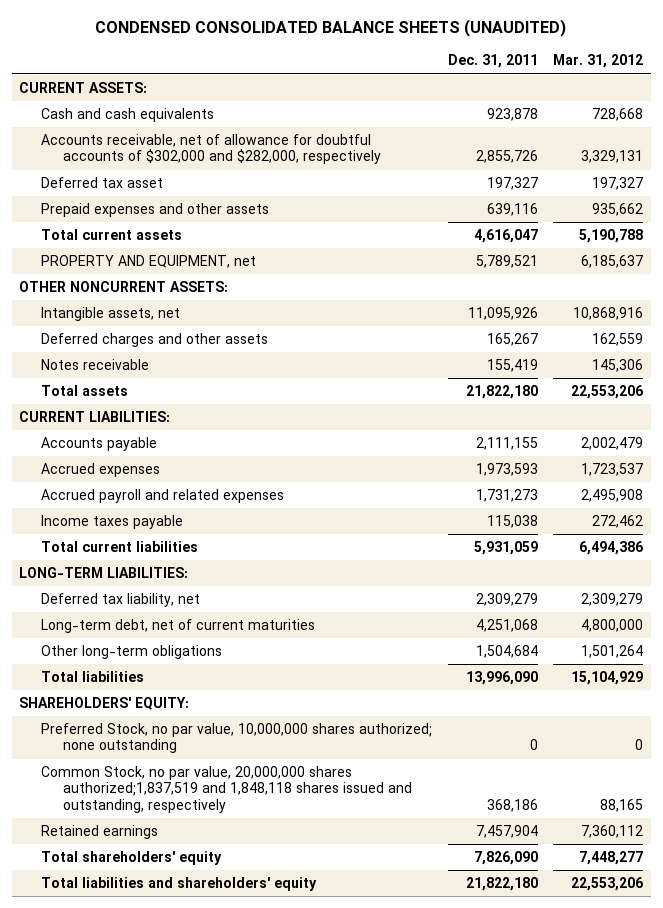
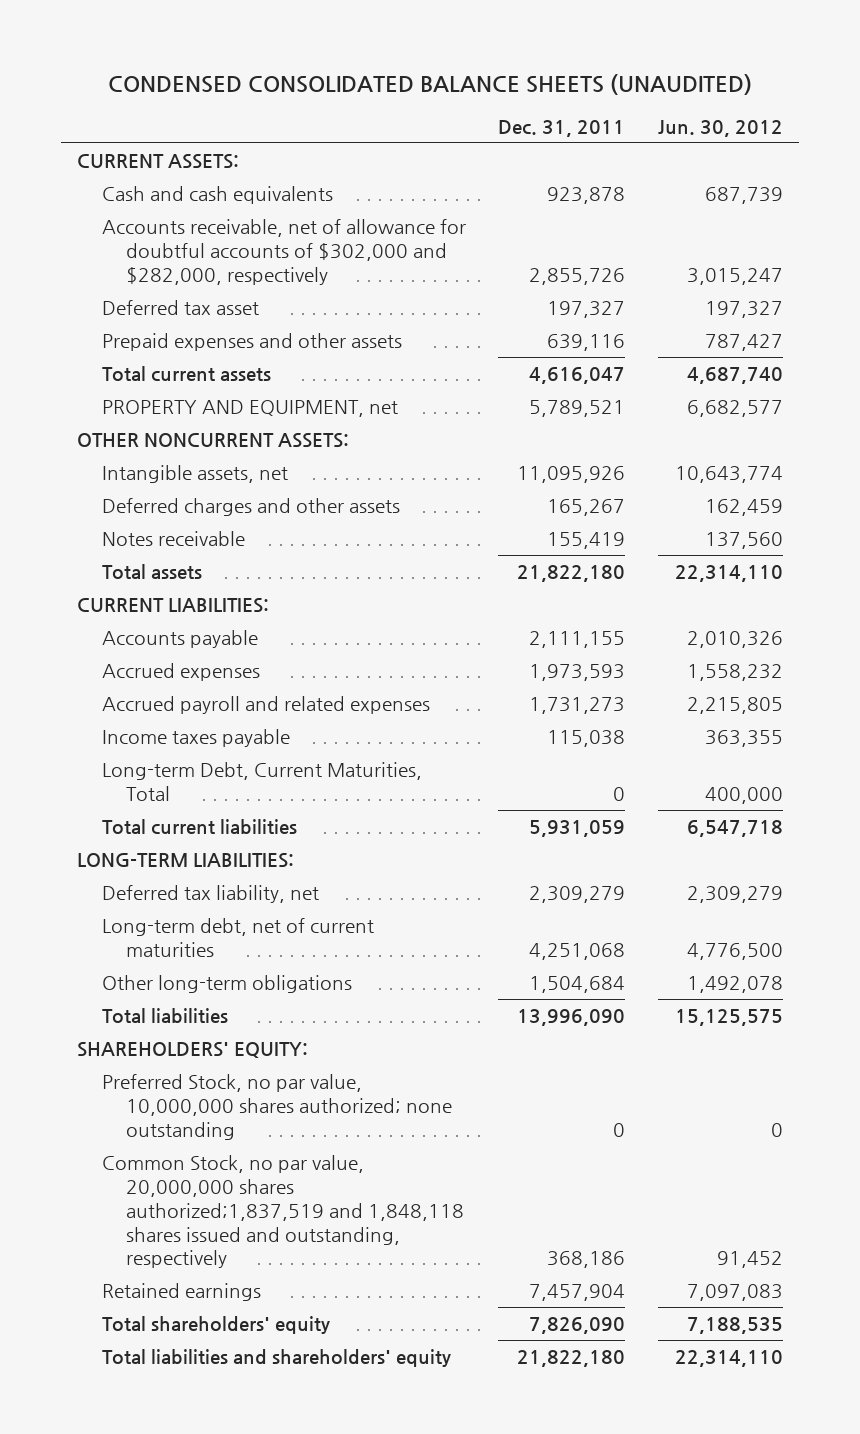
- | Dec. 31, 2011 | Mar. 31, 2012
+ | Dec. 31, 2011 | Jun. 30, 2012
+ Long-term Debt, Current Maturities, Total | 0 | 400,000

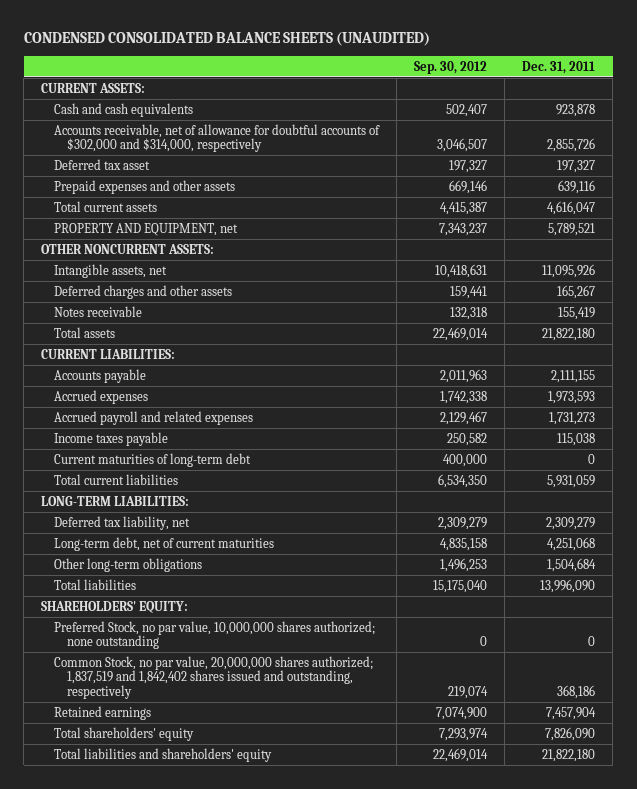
- | Dec. 31, 2011 | Jun. 30, 2012
+ | Sep. 30, 2012 | Dec. 31, 2011
- Accounts receivable, net of allowance for doubtful accounts of $302,000 and $282,000, respectively | 2,855,726 | 3,015,247
+ Accounts receivable, net of allowance for doubtful accounts of $302,000 and $314,000, respectively | 3,046,507 | 2,855,726
- Long-term Debt, Current Maturities, Total | 0 | 400,000
+ Current maturities of long-term debt | 400,000 | 0
- Common Stock, no par value, 20,000,000 shares authorized;1,837,519 and 1,848,118 shares issued and outstanding, respectively | 368,186 | 91,452
+ Common Stock, no par value, 20,000,000 shares authorized; 1,837,519 and 1,842,402 shares issued and outstanding, respectively | 219,074 | 368,186

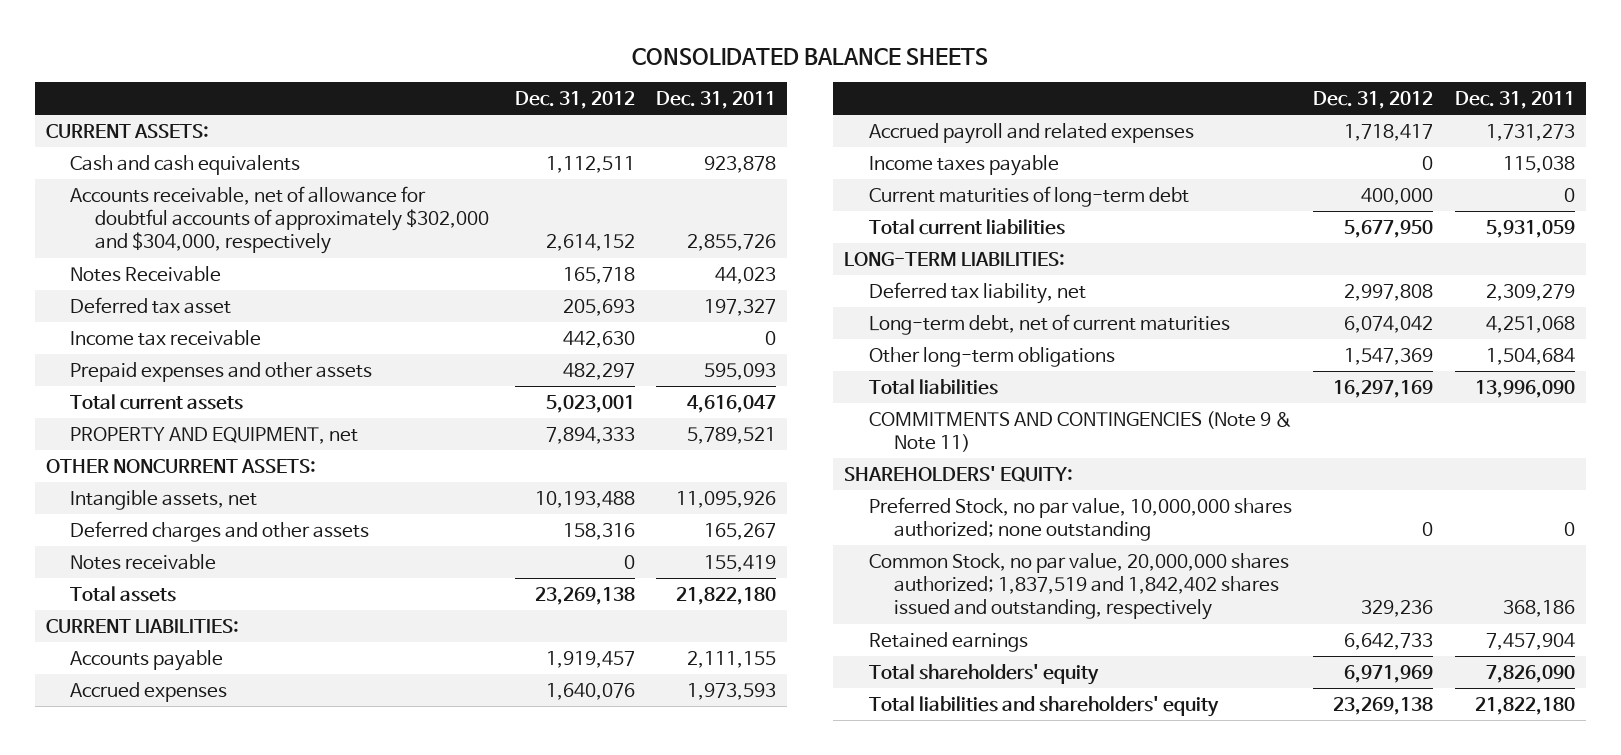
- CONDENSED CONSOLIDATED BALANCE SHEETS (UNAUDITED)
+ CONSOLIDATED BALANCE SHEETS
- | Sep. 30, 2012 | Dec. 31, 2011
+ | Dec. 31, 2012 | Dec. 31, 2011
- Accounts receivable, net of allowance for doubtful accounts of $302,000 and $314,000, respectively | 3,046,507 | 2,855,726
+ Accounts receivable, net of allowance for doubtful accounts of approximately $302,000 and $304,000, respectively | 2,614,152 | 2,855,726
+ Notes Receivable | 165,718 | 44,023
- Prepaid expenses and other assets | 669,146 | 639,116
+ Income tax receivable | 442,630 | 0
+ Prepaid expenses and other assets | 482,297 | 595,093
+ COMMITMENTS AND CONTINGENCIES (Note 9 & Note 11)

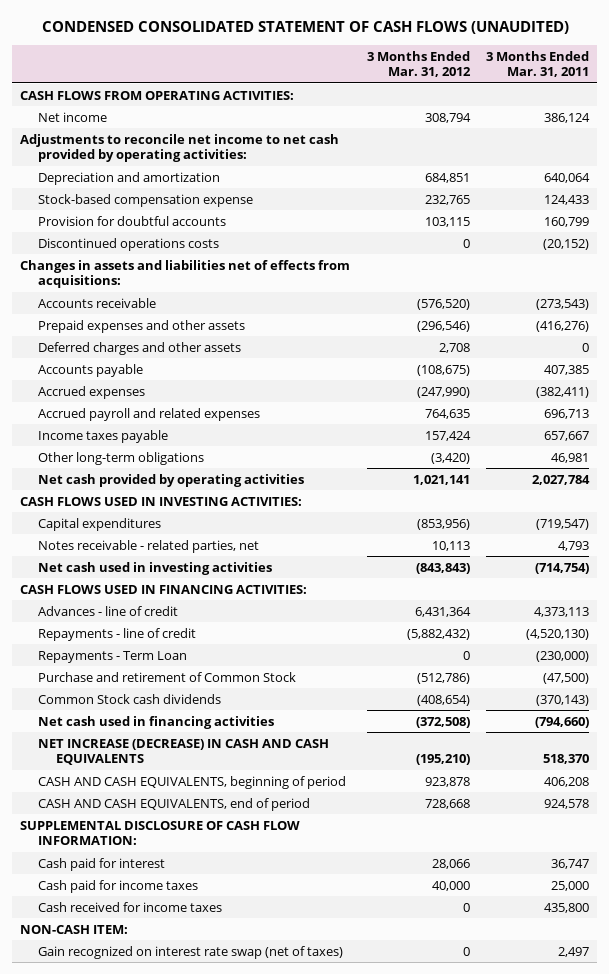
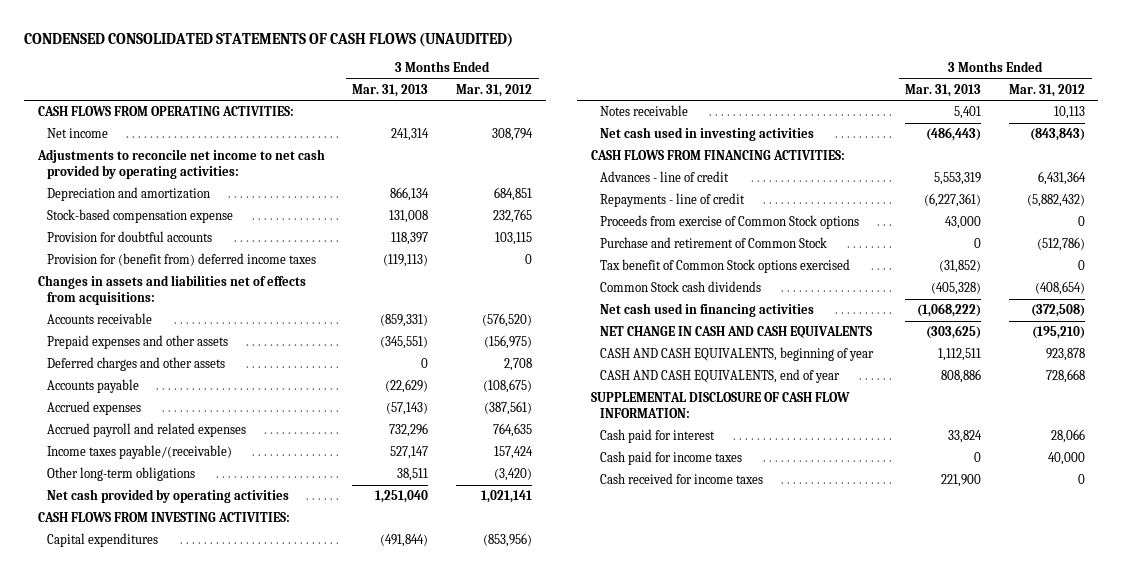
- CONDENSED CONSOLIDATED STATEMENT OF CASH FLOWS (UNAUDITED)
+ CONDENSED CONSOLIDATED STATEMENTS OF CASH FLOWS (UNAUDITED)
- | 3 Months Ended Mar. 31, 2012 | 3 Months Ended Mar. 31, 2011
+ | 3 Months Ended Mar. 31, 2013 | 3 Months Ended Mar. 31, 2012
- Discontinued operations costs | 0 | (20,152)
+ Provision for (benefit from) deferred income taxes | (119,113) | 0
- Prepaid expenses and other assets | (296,546) | (416,276)
+ Prepaid expenses and other assets | (345,551) | (156,975)
- Accrued expenses | (247,990) | (382,411)
+ Accrued expenses | (57,143) | (387,561)
- Income taxes payable | 157,424 | 657,667
+ Income taxes payable/(receivable) | 527,147 | 157,424
- CASH FLOWS USED IN INVESTING ACTIVITIES:
+ CASH FLOWS FROM INVESTING ACTIVITIES:
- Notes receivable - related parties, net | 10,113 | 4,793
+ Notes receivable | 5,401 | 10,113
- CASH FLOWS USED IN FINANCING ACTIVITIES:
+ CASH FLOWS FROM FINANCING ACTIVITIES:
- Repayments - Term Loan | 0 | (230,000)
+ Proceeds from exercise of Common Stock options | 43,000 | 0
+ Tax benefit of Common Stock options exercised | (31,852) | 0
- NET INCREASE (DECREASE) IN CASH AND CASH EQUIVALENTS | (195,210) | 518,370
- CASH AND CASH EQUIVALENTS, beginning of period | 923,878 | 406,208
- CASH AND CASH EQUIVALENTS, end of period | 728,668 | 924,578
+ NET CHANGE IN CASH AND CASH EQUIVALENTS | (303,625) | (195,210)
+ CASH AND CASH EQUIVALENTS, beginning of year | 1,112,511 | 923,878
+ CASH AND CASH EQUIVALENTS, end of year | 808,886 | 728,668
- NON-CASH ITEM:
- Gain recognized on interest rate swap (net of taxes) | 0 | 2,497

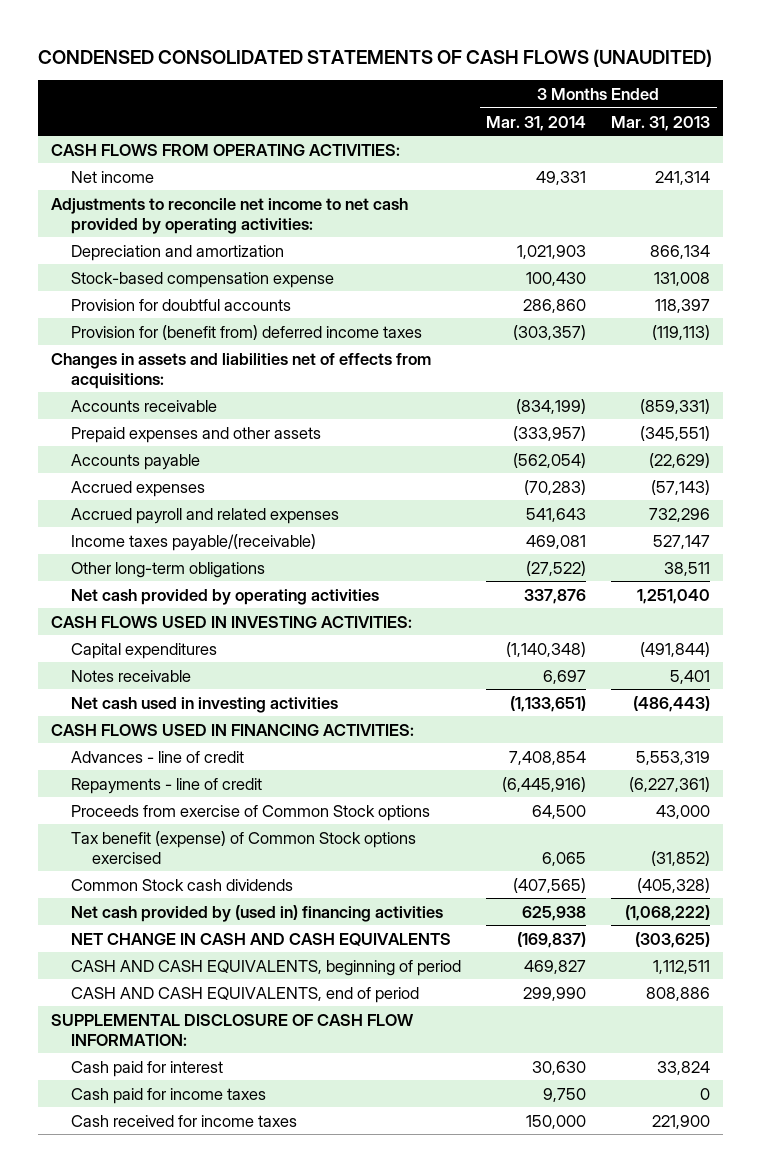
- | 3 Months Ended Mar. 31, 2013 | 3 Months Ended Mar. 31, 2012
+ | 3 Months Ended Mar. 31, 2014 | 3 Months Ended Mar. 31, 2013
- Deferred charges and other assets | 0 | 2,708
- CASH FLOWS FROM INVESTING ACTIVITIES:
+ CASH FLOWS USED IN INVESTING ACTIVITIES:
- CASH FLOWS FROM FINANCING ACTIVITIES:
+ CASH FLOWS USED IN FINANCING ACTIVITIES:
- Purchase and retirement of Common Stock | 0 | (512,786)
- Tax benefit of Common Stock options exercised | (31,852) | 0
+ Tax benefit (expense) of Common Stock options exercised | 6,065 | (31,852)
- Net cash used in financing activities | (1,068,222) | (372,508)
+ Net cash provided by (used in) financing activities | 625,938 | (1,068,222)
- CASH AND CASH EQUIVALENTS, beginning of year | 1,112,511 | 923,878
- CASH AND CASH EQUIVALENTS, end of year | 808,886 | 728,668
+ CASH AND CASH EQUIVALENTS, beginning of period | 469,827 | 1,112,511
+ CASH AND CASH EQUIVALENTS, end of period | 299,990 | 808,886

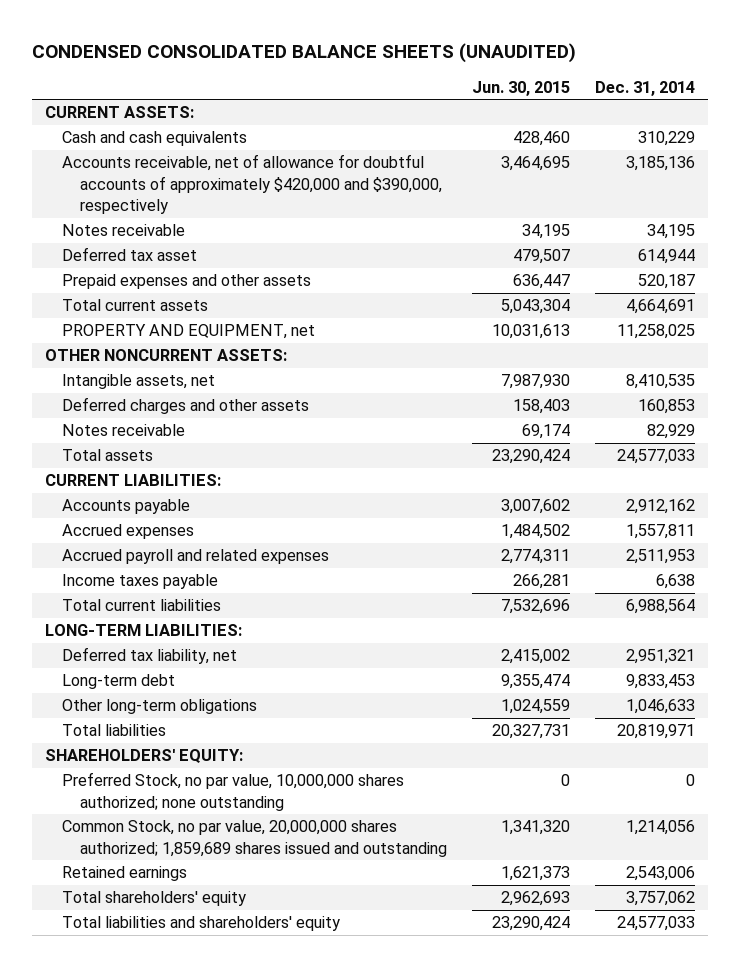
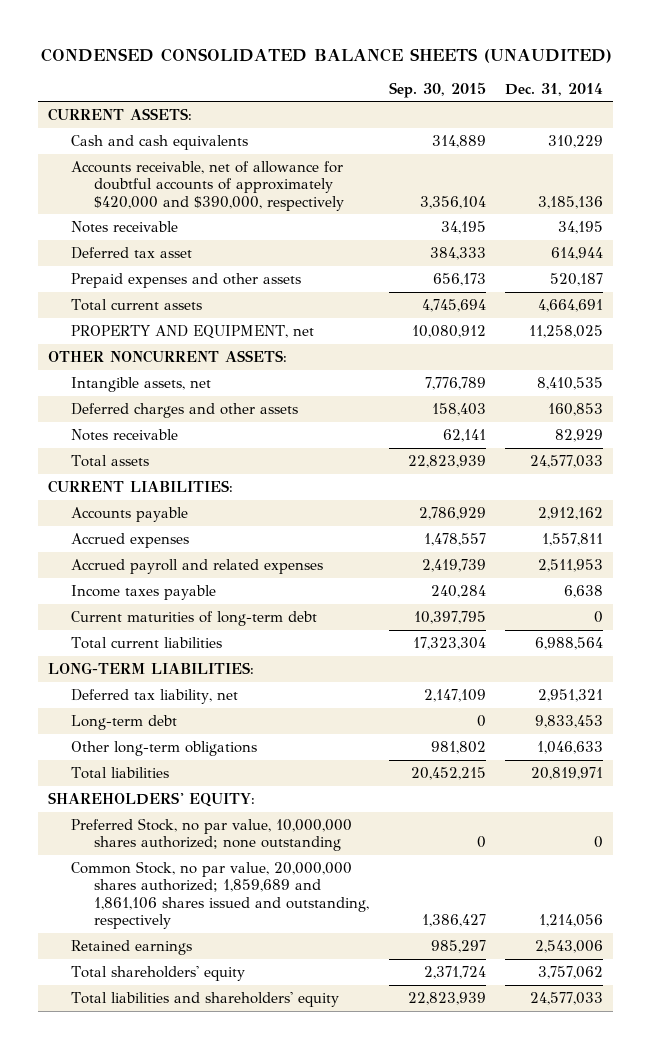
- | Jun. 30, 2015 | Dec. 31, 2014
+ | Sep. 30, 2015 | Dec. 31, 2014
+ Current maturities of long-term debt | 10,397,795 | 0
- Common Stock, no par value, 20,000,000 shares authorized; 1,859,689 shares issued and outstanding | 1,341,320 | 1,214,056
+ Common Stock, no par value, 20,000,000 shares authorized; 1,859,689 and 1,861,106 shares issued and outstanding, respectively | 1,386,427 | 1,214,056

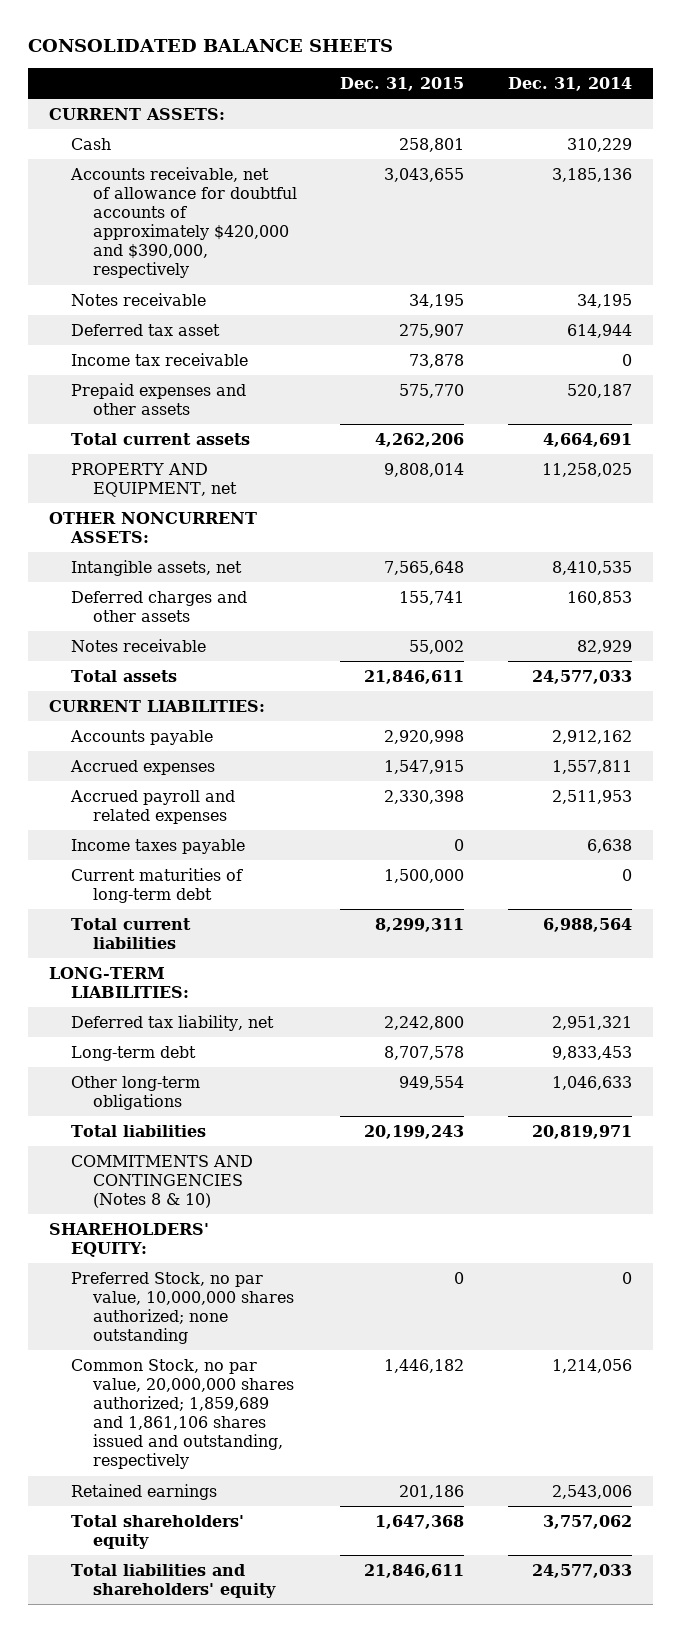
- CONDENSED CONSOLIDATED BALANCE SHEETS (UNAUDITED)
+ CONSOLIDATED BALANCE SHEETS
- | Sep. 30, 2015 | Dec. 31, 2014
+ | Dec. 31, 2015 | Dec. 31, 2014
- Cash and cash equivalents | 314,889 | 310,229
+ Cash | 258,801 | 310,229
+ Income tax receivable | 73,878 | 0
+ COMMITMENTS AND CONTINGENCIES (Notes 8 & 10)

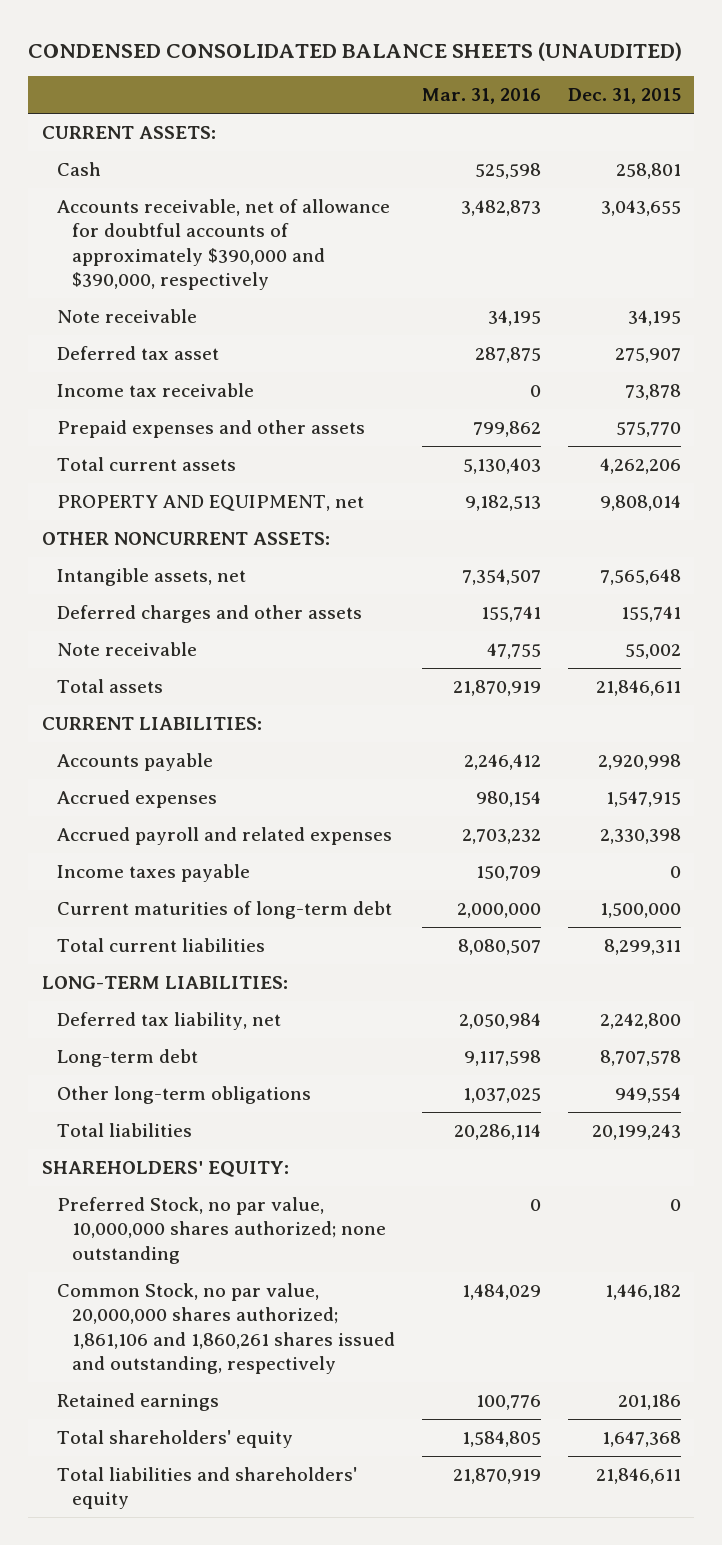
- CONSOLIDATED BALANCE SHEETS
+ CONDENSED CONSOLIDATED BALANCE SHEETS (UNAUDITED)
- | Dec. 31, 2015 | Dec. 31, 2014
+ | Mar. 31, 2016 | Dec. 31, 2015
- Accounts receivable, net of allowance for doubtful accounts of approximately $420,000 and $390,000, respectively | 3,043,655 | 3,185,136
- Notes receivable | 34,195 | 34,195
+ Accounts receivable, net of allowance for doubtful accounts of approximately $390,000 and $390,000, respectively | 3,482,873 | 3,043,655
+ Note receivable | 34,195 | 34,195
- Notes receivable | 55,002 | 82,929
+ Note receivable | 47,755 | 55,002
- COMMITMENTS AND CONTINGENCIES (Notes 8 & 10)
- Common Stock, no par value, 20,000,000 shares authorized; 1,859,689 and 1,861,106 shares issued and outstanding, respectively | 1,446,182 | 1,214,056
+ Common Stock, no par value, 20,000,000 shares authorized; 1,861,106 and 1,860,261 shares issued and outstanding, respectively | 1,484,029 | 1,446,182

